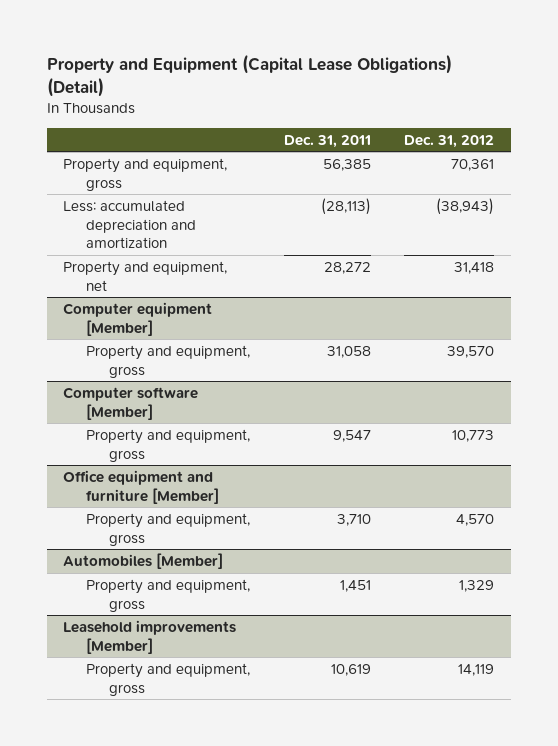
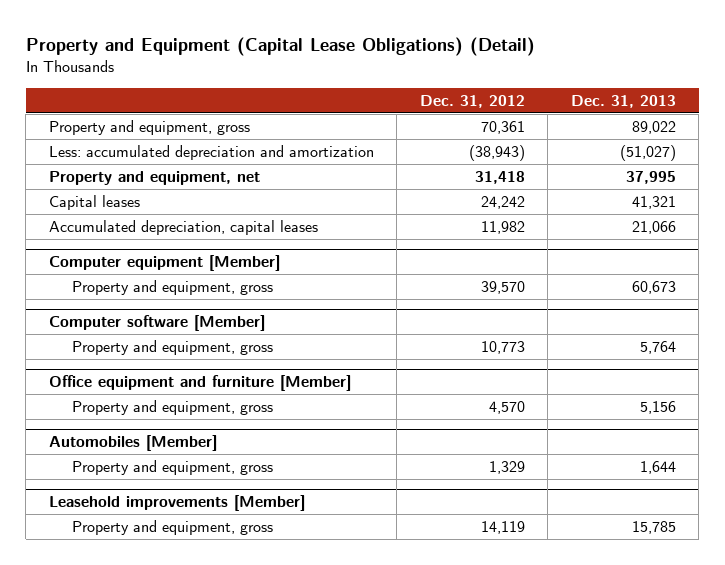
- | Dec. 31, 2011 | Dec. 31, 2012
+ | Dec. 31, 2012 | Dec. 31, 2013
+ Capital leases | 24,242 | 41,321
+ Accumulated depreciation, capital leases | 11,982 | 21,066

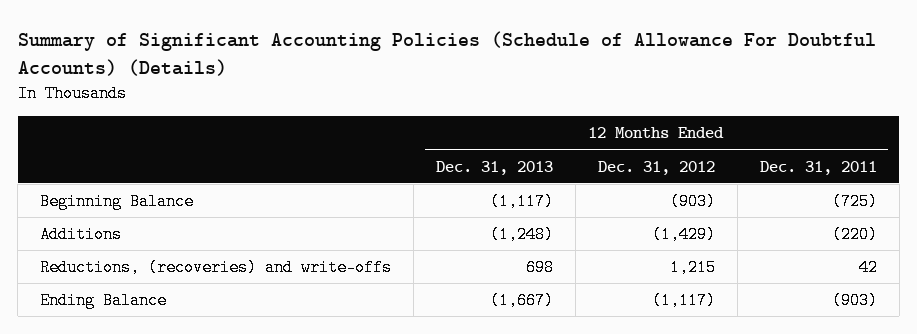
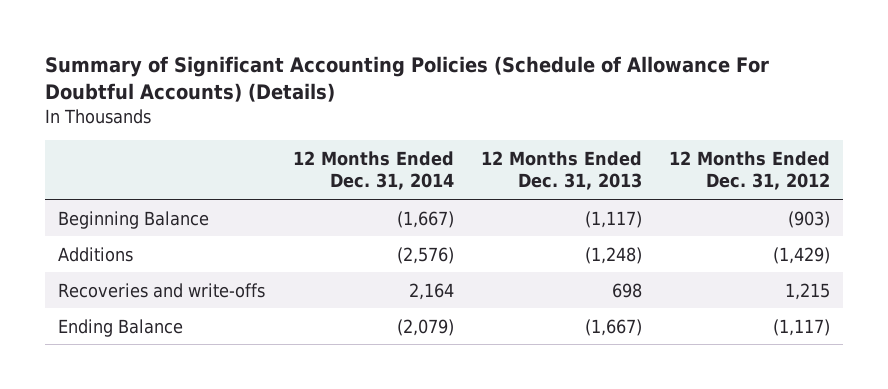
- | 12 Months Ended Dec. 31, 2013 | 12 Months Ended Dec. 31, 2012 | 12 Months Ended Dec. 31, 2011
+ | 12 Months Ended Dec. 31, 2014 | 12 Months Ended Dec. 31, 2013 | 12 Months Ended Dec. 31, 2012
- Reductions, (recoveries) and write-offs | 698 | 1,215 | 42
+ Recoveries and write-offs | 2,164 | 698 | 1,215

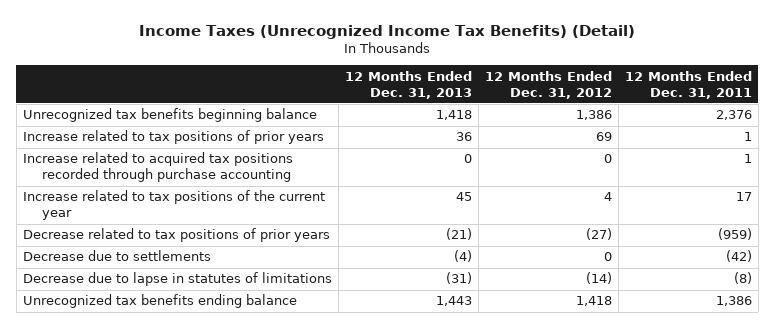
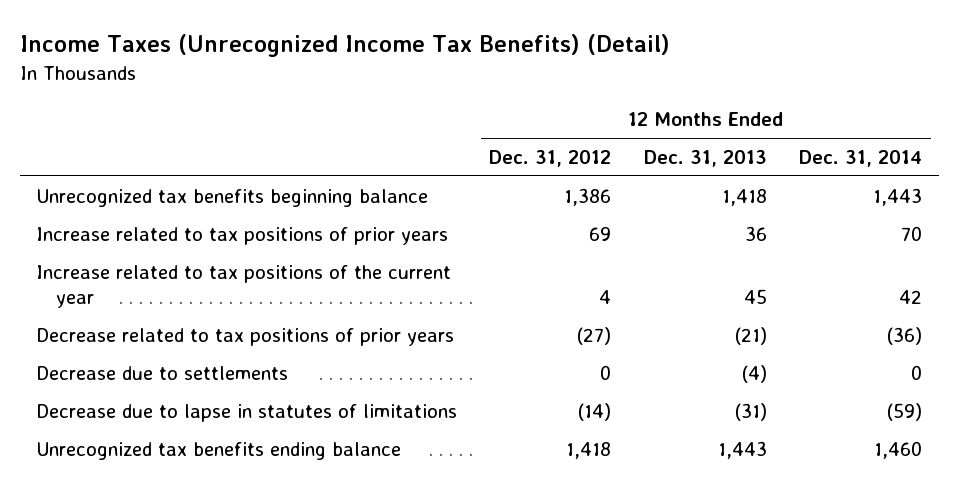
- | 12 Months Ended Dec. 31, 2013 | 12 Months Ended Dec. 31, 2012 | 12 Months Ended Dec. 31, 2011
+ | 12 Months Ended Dec. 31, 2012 | 12 Months Ended Dec. 31, 2013 | 12 Months Ended Dec. 31, 2014
- Increase related to acquired tax positions recorded through purchase accounting | 0 | 0 | 1

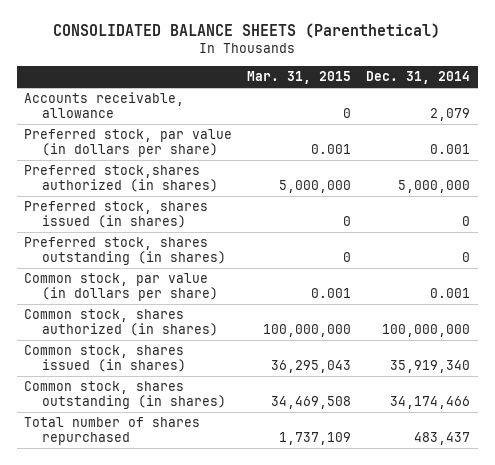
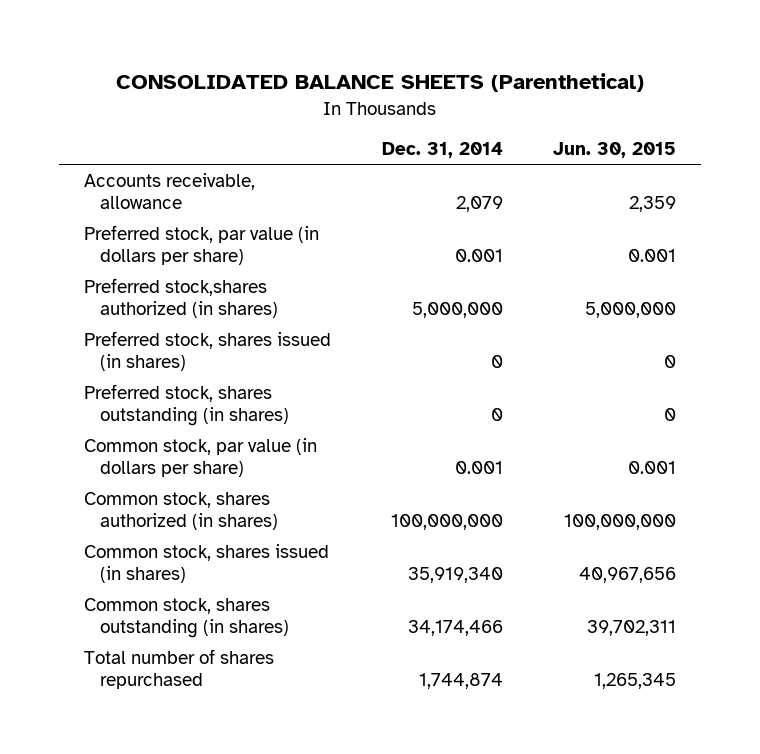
- | Mar. 31, 2015 | Dec. 31, 2014
+ | Dec. 31, 2014 | Jun. 30, 2015
- Total number of shares repurchased | 1,737,109 | 483,437
+ Total number of shares repurchased | 1,744,874 | 1,265,345

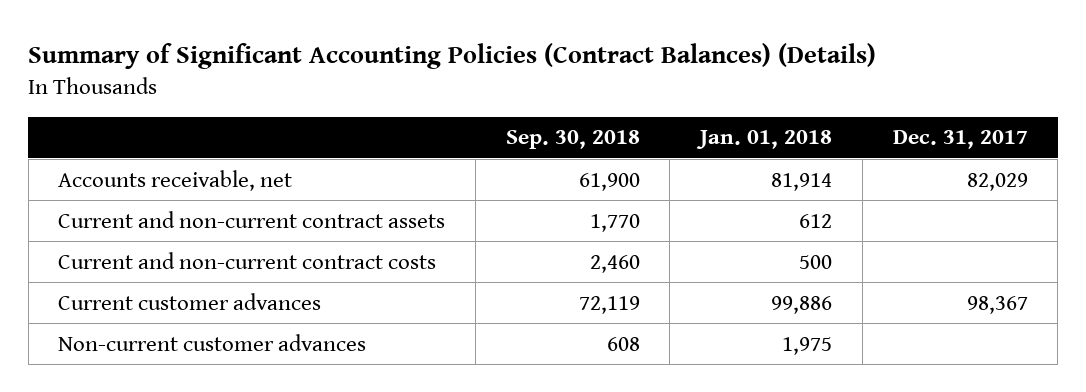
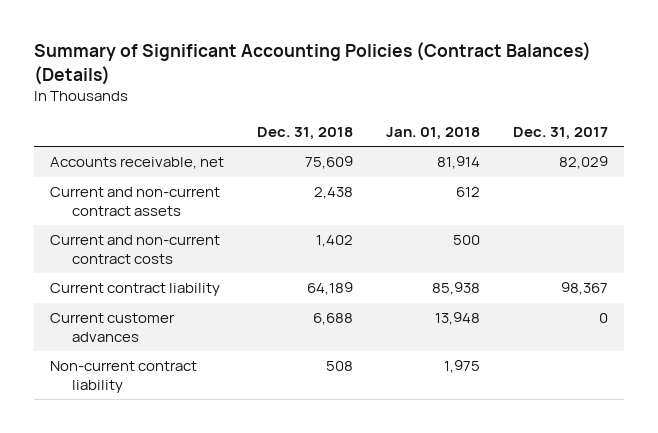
- | Sep. 30, 2018 | Jan. 01, 2018 | Dec. 31, 2017
+ | Dec. 31, 2018 | Jan. 01, 2018 | Dec. 31, 2017
- Current customer advances | 72,119 | 99,886 | 98,367
- Non-current customer advances | 608 | 1,975 |
+ Current contract liability | 64,189 | 85,938 | 98,367
+ Current customer advances | 6,688 | 13,948 | 0
+ Non-current contract liability | 508 | 1,975 |

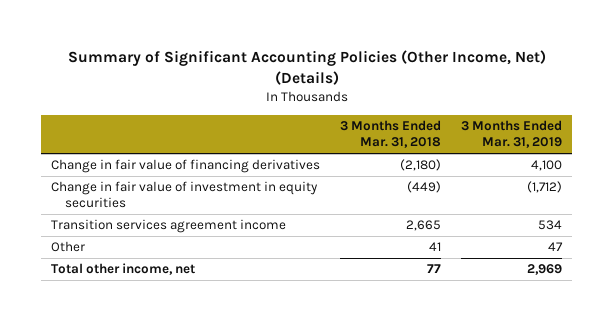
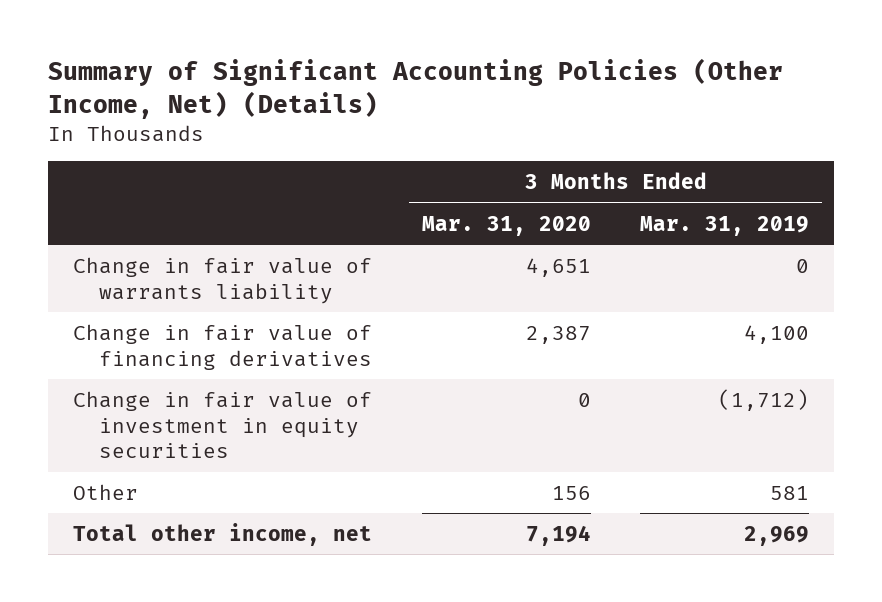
- | 3 Months Ended Mar. 31, 2018 | 3 Months Ended Mar. 31, 2019
+ | 3 Months Ended Mar. 31, 2020 | 3 Months Ended Mar. 31, 2019
+ Change in fair value of warrants liability | 4,651 | 0
- Transition services agreement income | 2,665 | 534
- Other | 41 | 47
+ Other | 156 | 581

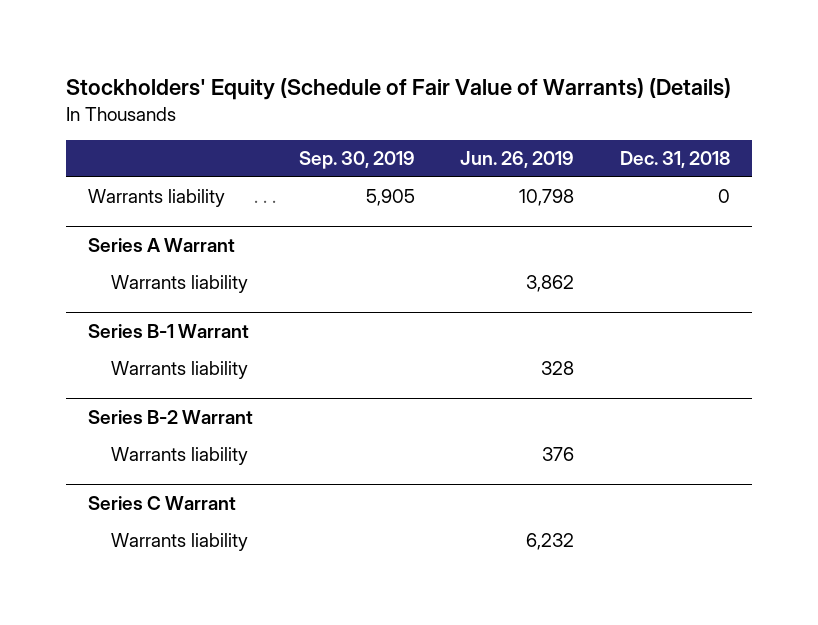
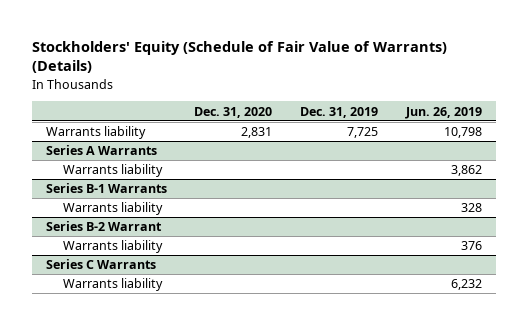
- | Sep. 30, 2019 | Jun. 26, 2019 | Dec. 31, 2018
+ | Dec. 31, 2020 | Dec. 31, 2019 | Jun. 26, 2019
- Series A Warrant
+ Series A Warrants
- Series B-1 Warrant
+ Series B-1 Warrants
- Series C Warrant
+ Series C Warrants

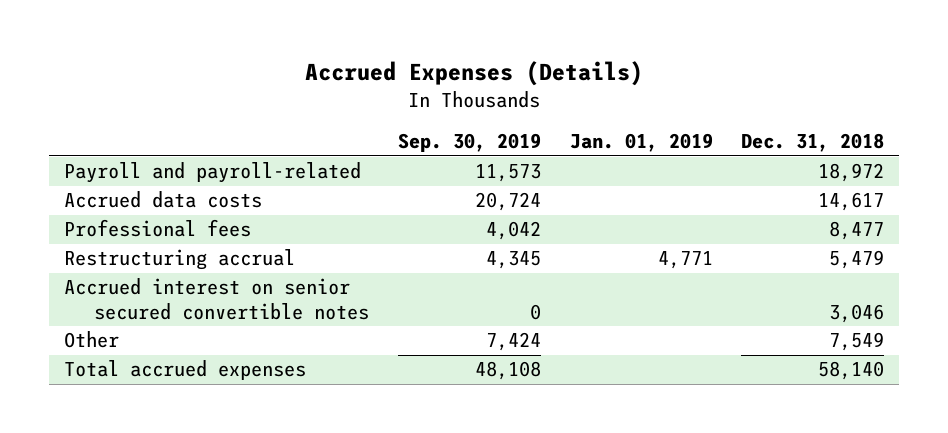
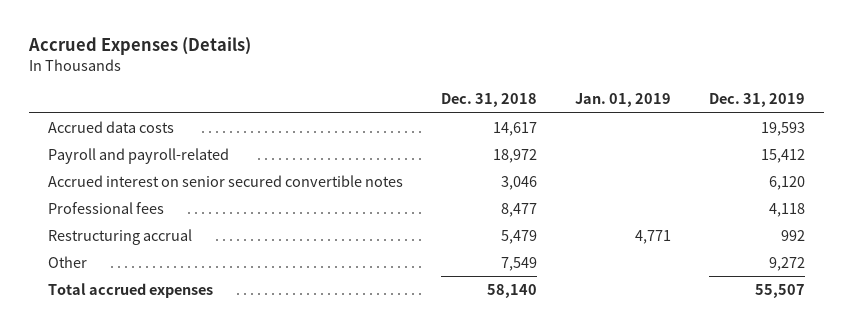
- | Sep. 30, 2019 | Jan. 01, 2019 | Dec. 31, 2018
+ | Dec. 31, 2018 | Jan. 01, 2019 | Dec. 31, 2019
moved down: Payroll and payroll-related | 18,972 | | 15,412
moved up: Accrued interest on senior secured convertible notes | 3,046 | | 6,120

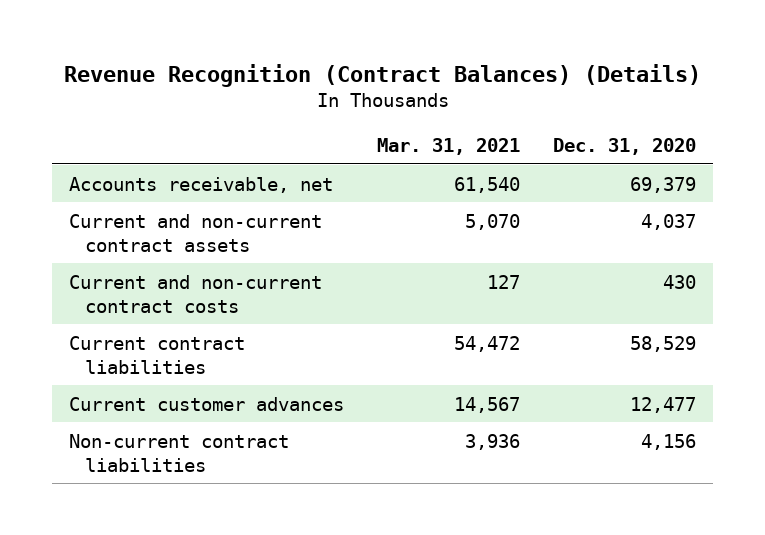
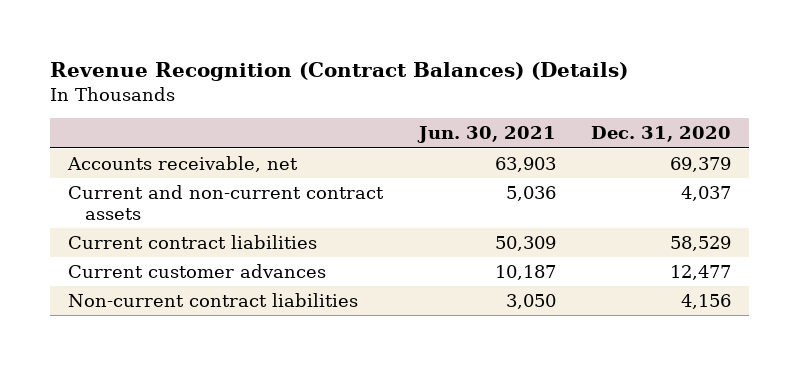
- | Mar. 31, 2021 | Dec. 31, 2020
+ | Jun. 30, 2021 | Dec. 31, 2020
- Current and non-current contract costs | 127 | 430

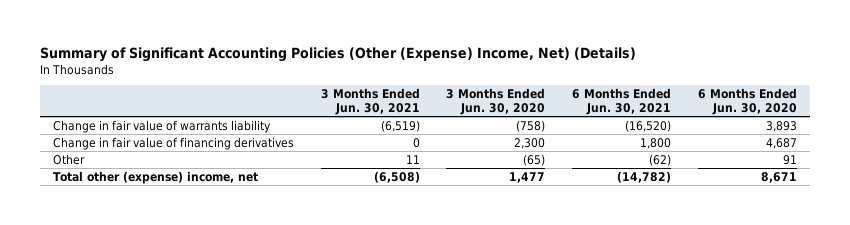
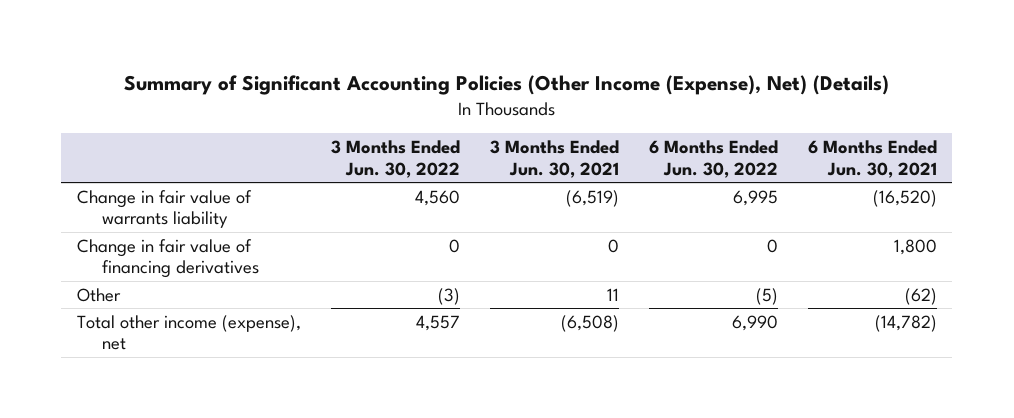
- Summary of Significant Accounting Policies (Other (Expense) Income, Net) (Details)
+ Summary of Significant Accounting Policies (Other Income (Expense), Net) (Details)
- | 3 Months Ended Jun. 30, 2021 | 3 Months Ended Jun. 30, 2020 | 6 Months Ended Jun. 30, 2021 | 6 Months Ended Jun. 30, 2020
+ | 3 Months Ended Jun. 30, 2022 | 3 Months Ended Jun. 30, 2021 | 6 Months Ended Jun. 30, 2022 | 6 Months Ended Jun. 30, 2021
- Total other (expense) income, net | (6,508) | 1,477 | (14,782) | 8,671
+ Total other income (expense), net | 4,557 | (6,508) | 6,990 | (14,782)

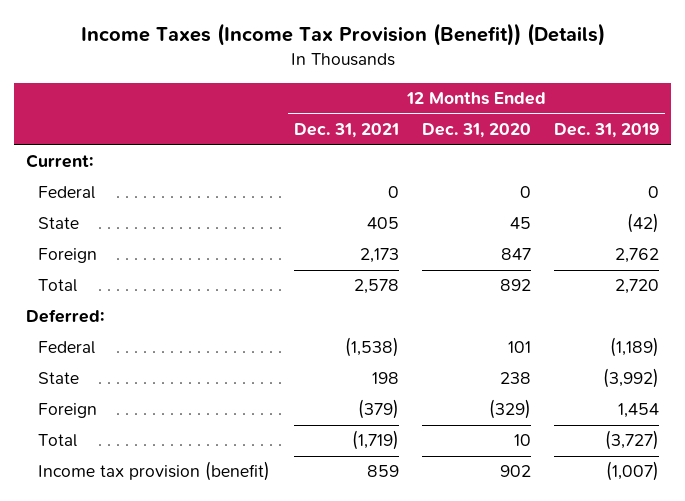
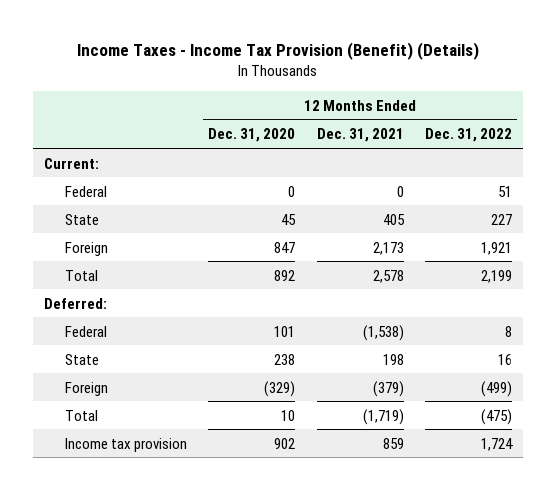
- Income Taxes (Income Tax Provision (Benefit)) (Details)
+ Income Taxes - Income Tax Provision (Benefit) (Details)
- | 12 Months Ended Dec. 31, 2021 | 12 Months Ended Dec. 31, 2020 | 12 Months Ended Dec. 31, 2019
+ | 12 Months Ended Dec. 31, 2020 | 12 Months Ended Dec. 31, 2021 | 12 Months Ended Dec. 31, 2022
- Income tax provision (benefit) | 859 | 902 | (1,007)
+ Income tax provision | 902 | 859 | 1,724

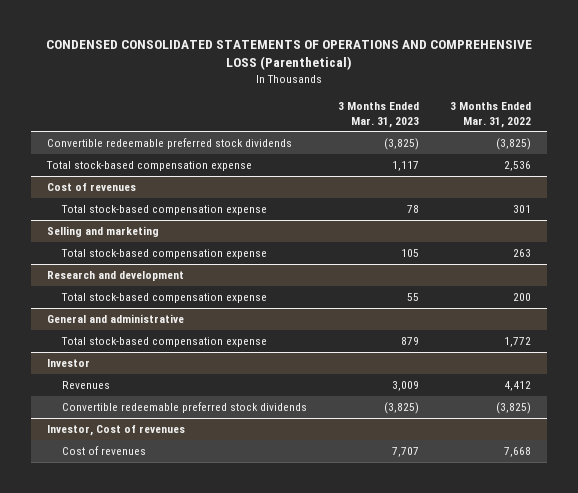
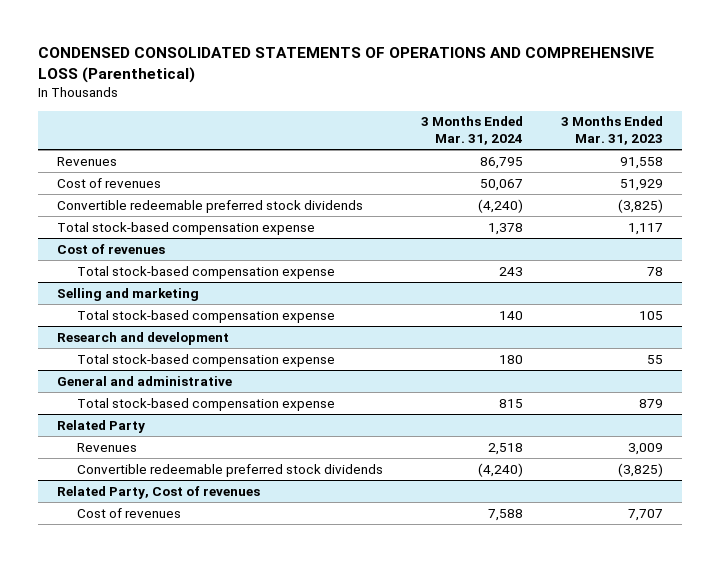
- | 3 Months Ended Mar. 31, 2023 | 3 Months Ended Mar. 31, 2022
+ | 3 Months Ended Mar. 31, 2024 | 3 Months Ended Mar. 31, 2023
+ Revenues | 86,795 | 91,558
+ Cost of revenues | 50,067 | 51,929
- Investor
+ Related Party
- Investor, Cost of revenues
+ Related Party, Cost of revenues

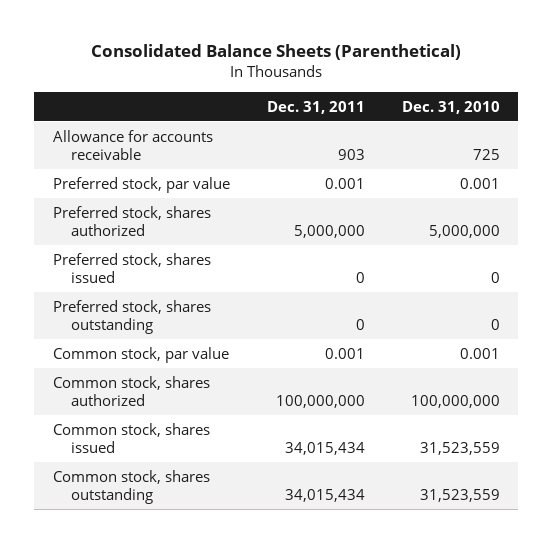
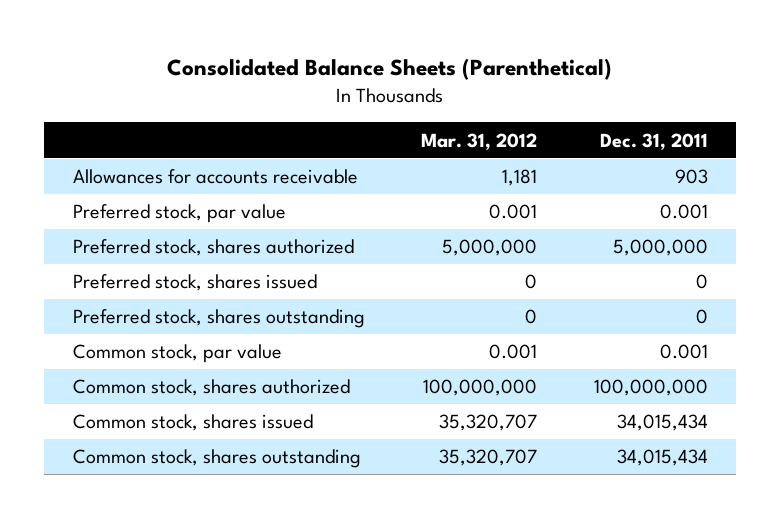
- | Dec. 31, 2011 | Dec. 31, 2010
+ | Mar. 31, 2012 | Dec. 31, 2011
- Allowance for accounts receivable | 903 | 725
+ Allowances for accounts receivable | 1,181 | 903

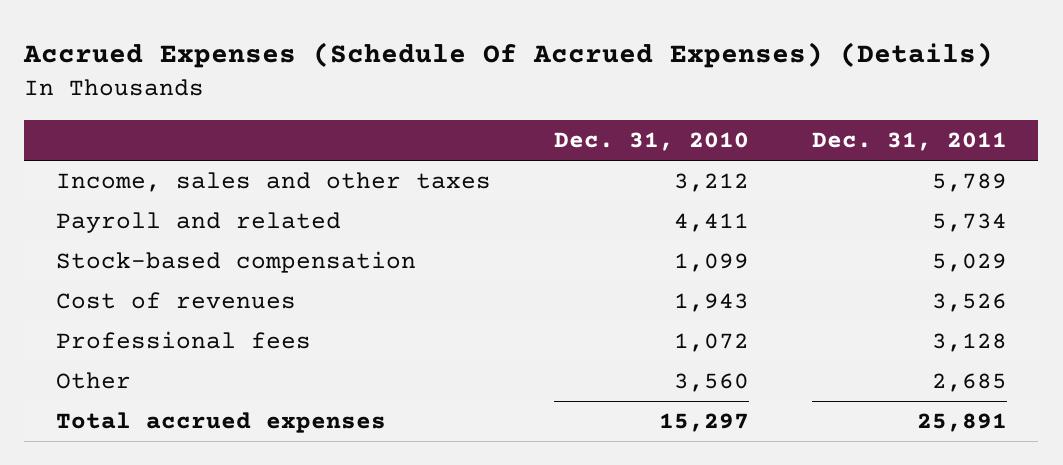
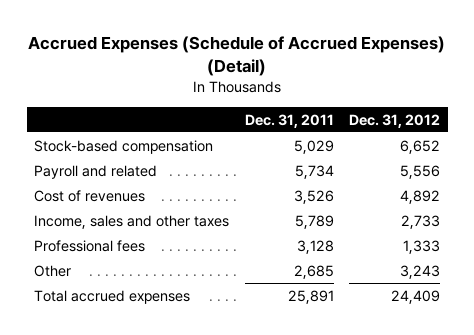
- Accrued Expenses (Schedule Of Accrued Expenses) (Details)
+ Accrued Expenses (Schedule of Accrued Expenses) (Detail)
- | Dec. 31, 2010 | Dec. 31, 2011
+ | Dec. 31, 2011 | Dec. 31, 2012
moved down: Payroll and related | 5,734 | 5,556
moved down: Income, sales and other taxes | 5,789 | 2,733

